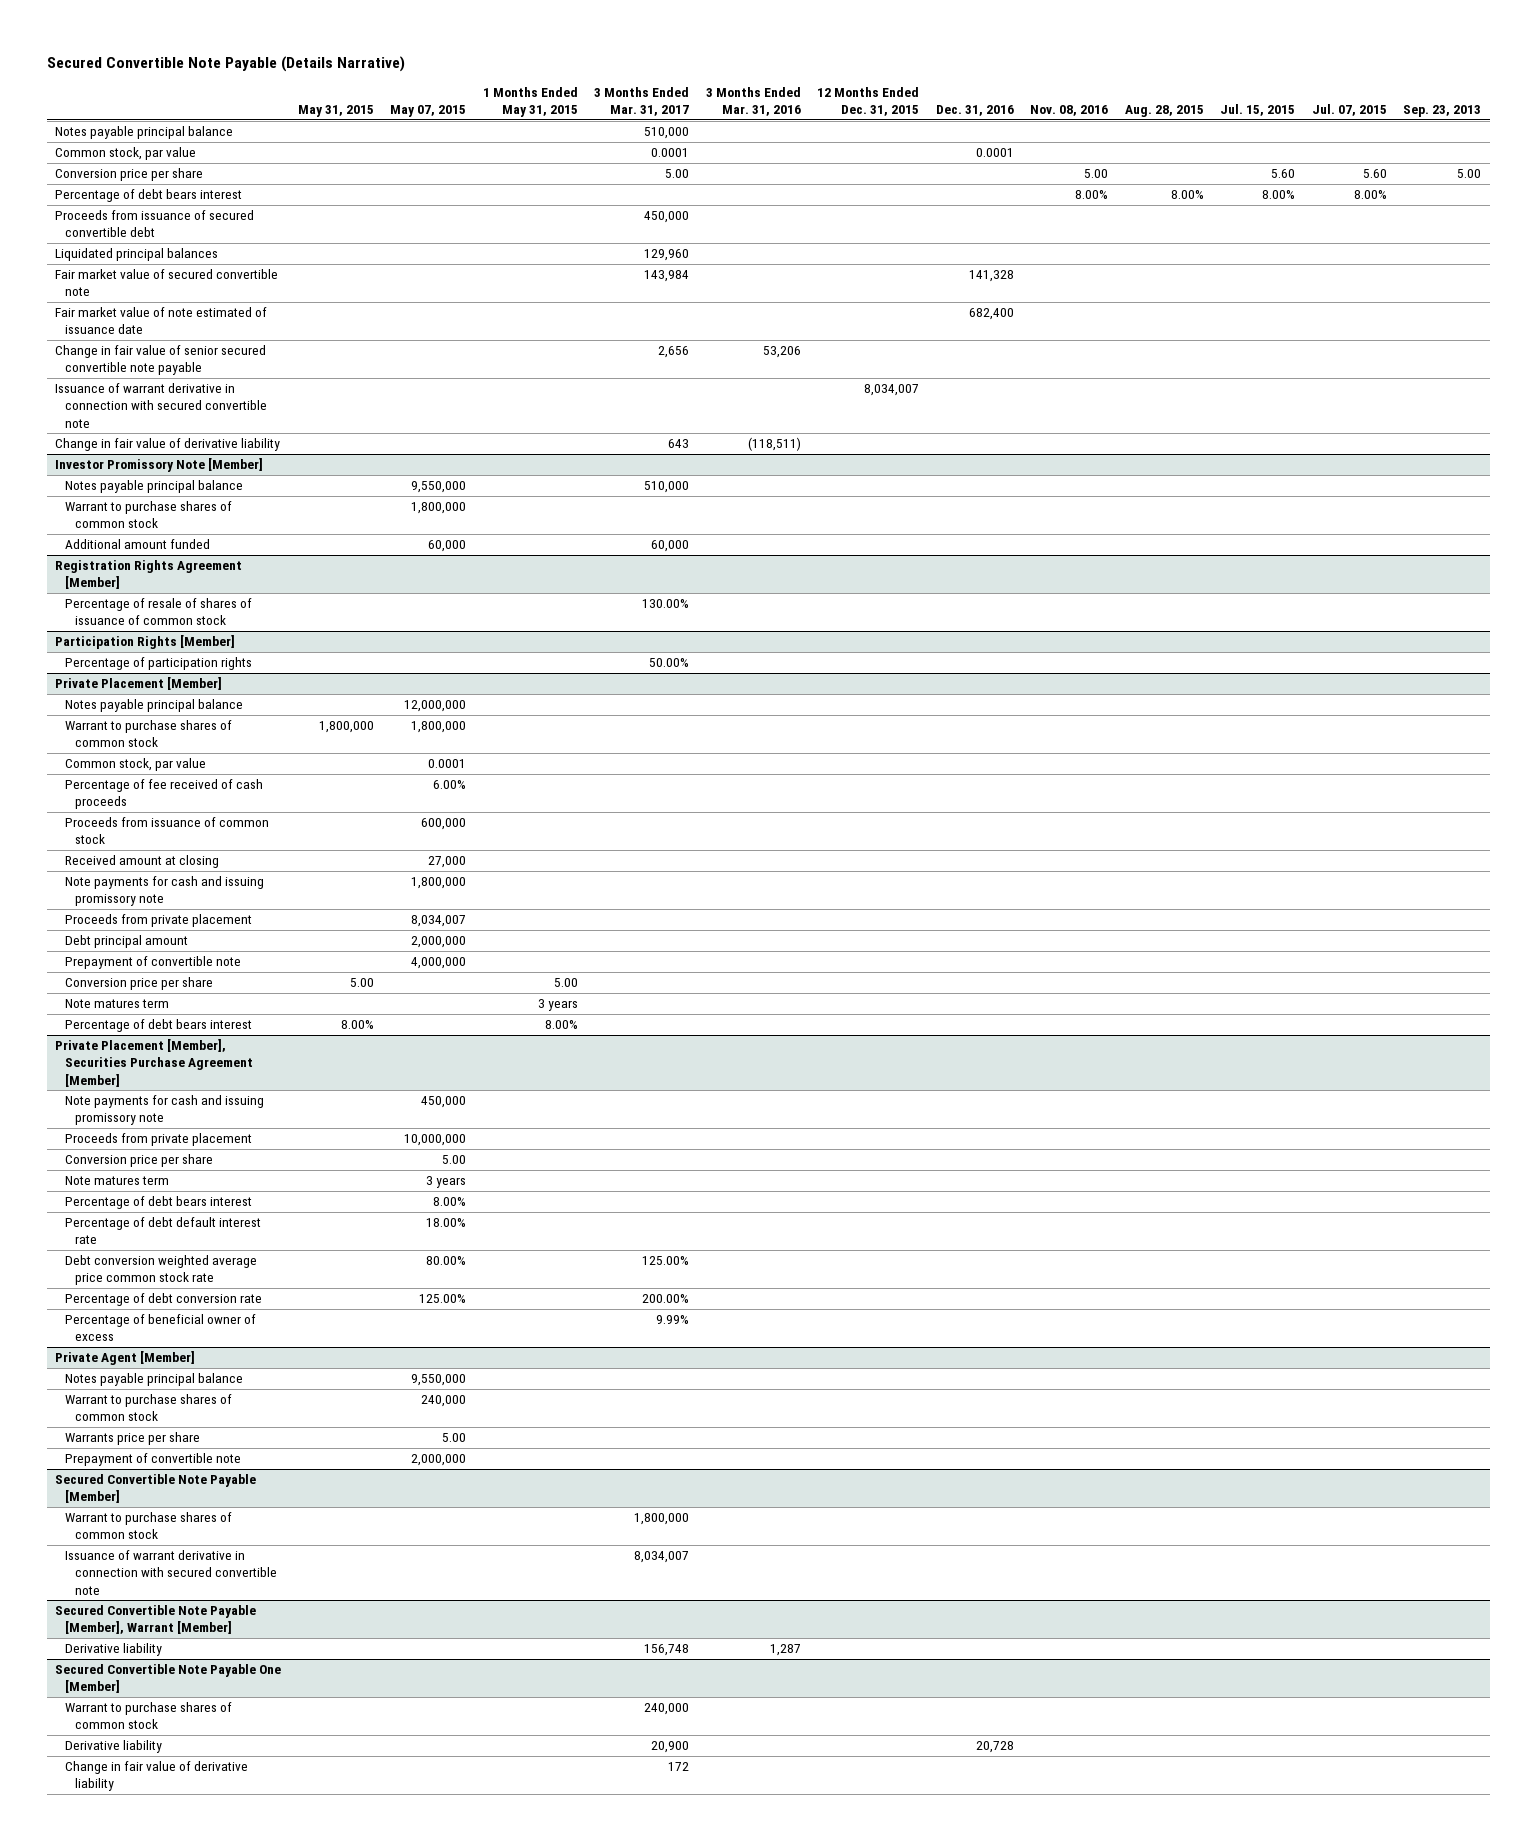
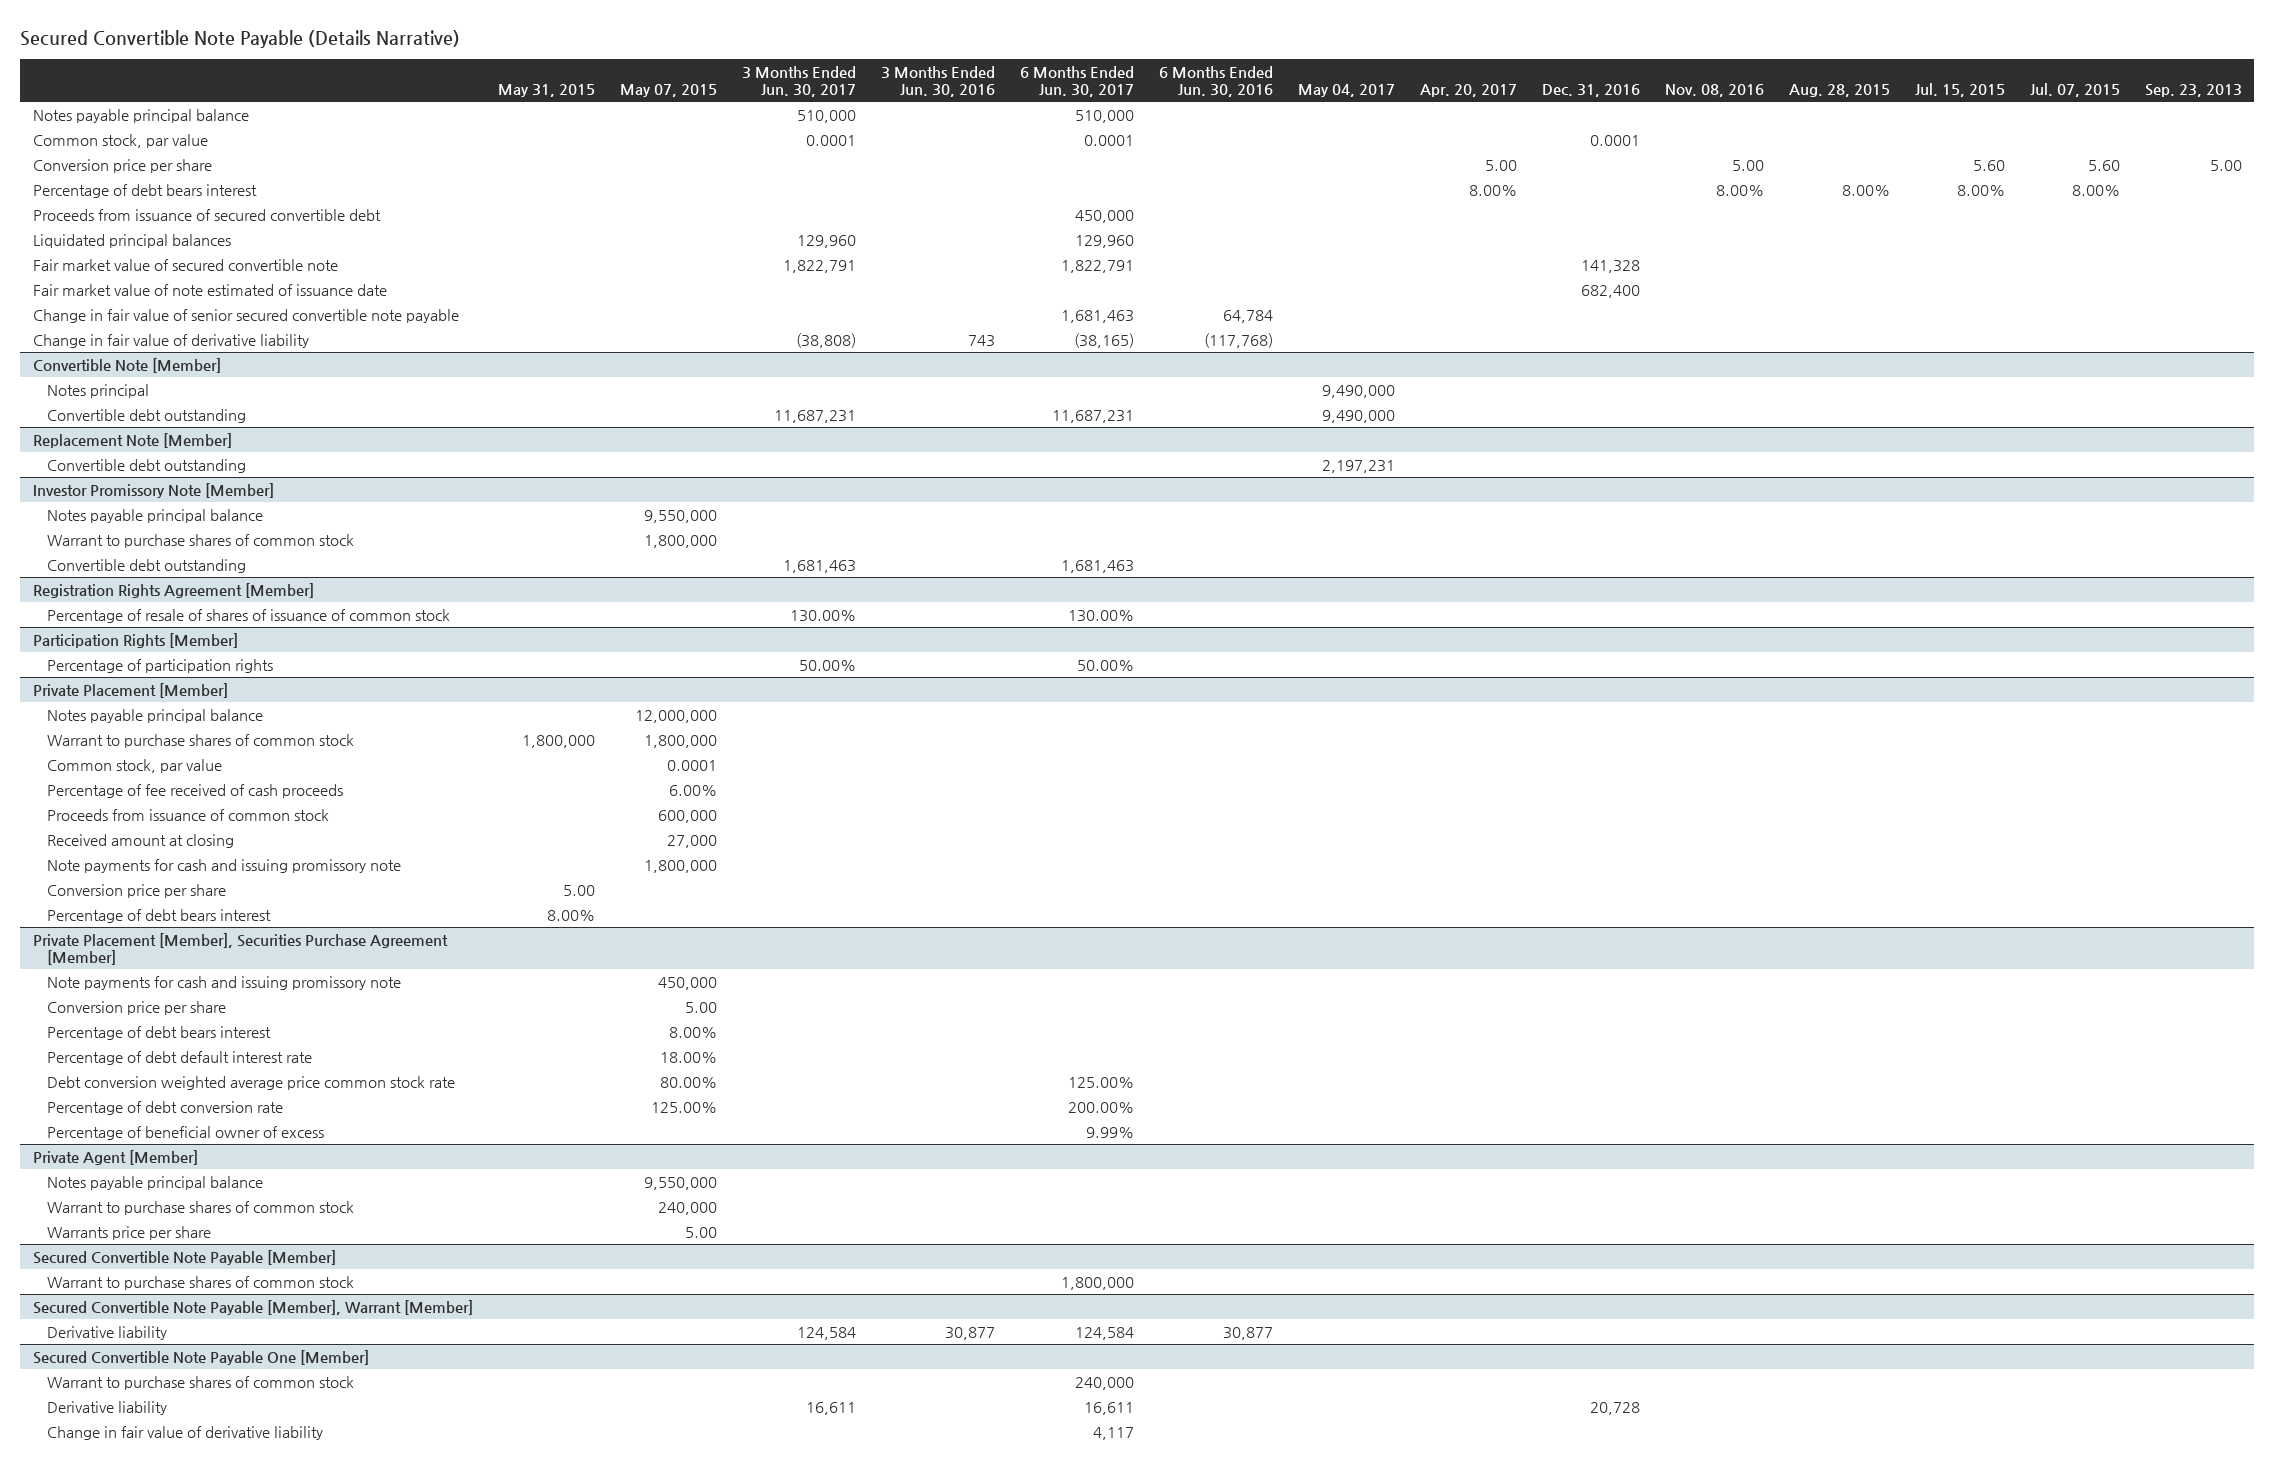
- | May 31, 2015 | May 07, 2015 | 1 Months Ended May 31, 2015 | 3 Months Ended Mar. 31, 2017 | 3 Months Ended Mar. 31, 2016 | 12 Months Ended Dec. 31, 2015 | Dec. 31, 2016 | Nov. 08, 2016 | Aug. 28, 2015 | Jul. 15, 2015 | Jul. 07, 2015 | Sep. 23, 2013
+ | May 31, 2015 | May 07, 2015 | 3 Months Ended Jun. 30, 2017 | 3 Months Ended Jun. 30, 2016 | 6 Months Ended Jun. 30, 2017 | 6 Months Ended Jun. 30, 2016 | May 04, 2017 | Apr. 20, 2017 | Dec. 31, 2016 | Nov. 08, 2016 | Aug. 28, 2015 | Jul. 15, 2015 | Jul. 07, 2015 | Sep. 23, 2013
- Issuance of warrant derivative in connection with secured convertible note | | | | | | 8,034,007 | | | | | |
+ Convertible Note [Member]
+ Notes principal | | | | | | | 9,490,000 | | | | | | |
+ Convertible debt outstanding | | | 11,687,231 | | 11,687,231 | | 9,490,000 | | | | | | |
+ Replacement Note [Member]
+ Convertible debt outstanding | | | | | | | 2,197,231 | | | | | | |
@ Investor Promissory Note [Member]
- Additional amount funded | | 60,000 | | 60,000 | | | | | | | |
+ Convertible debt outstanding | | | 1,681,463 | | 1,681,463 | | | | | | | | |
@ Private Placement [Member]
- Proceeds from private placement | | 8,034,007 | | | | | | | | | |
- Debt principal amount | | 2,000,000 | | | | | | | | | |
- Prepayment of convertible note | | 4,000,000 | | | | | | | | | |
- Note matures term | | | 3 years | | | | | | | | |
@ Private Placement [Member], Securities Purchase Agreement [Member]
- Proceeds from private placement | | 10,000,000 | | | | | | | | | |
- Note matures term | | 3 years | | | | | | | | | |
@ Private Agent [Member]
- Prepayment of convertible note | | 2,000,000 | | | | | | | | | |
@ Secured Convertible Note Payable [Member]
- Issuance of warrant derivative in connection with secured convertible note | | | | 8,034,007 | | | | | | | |

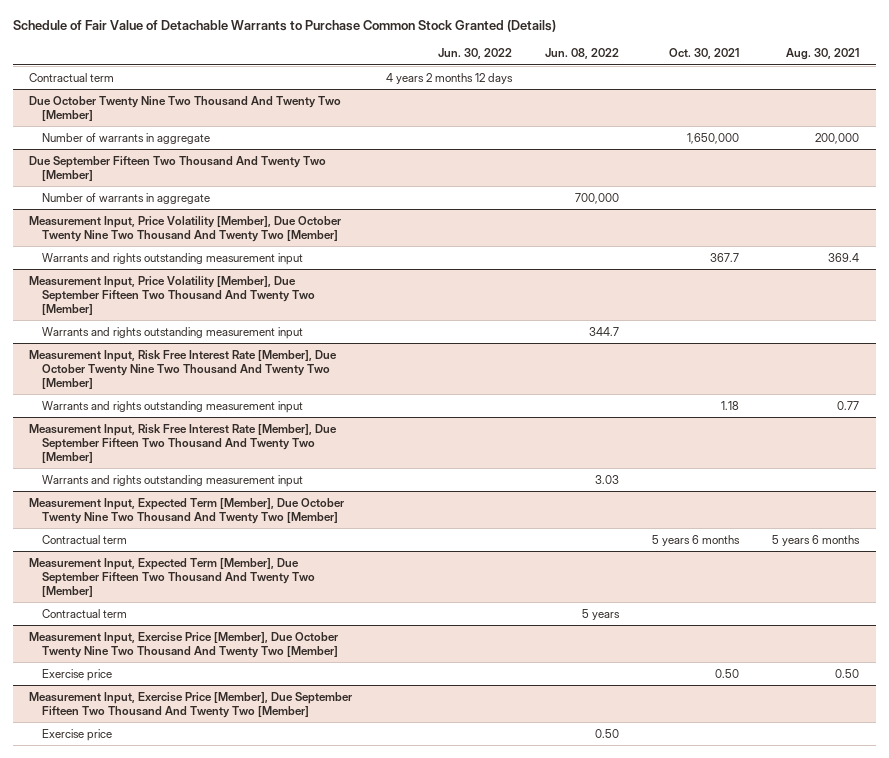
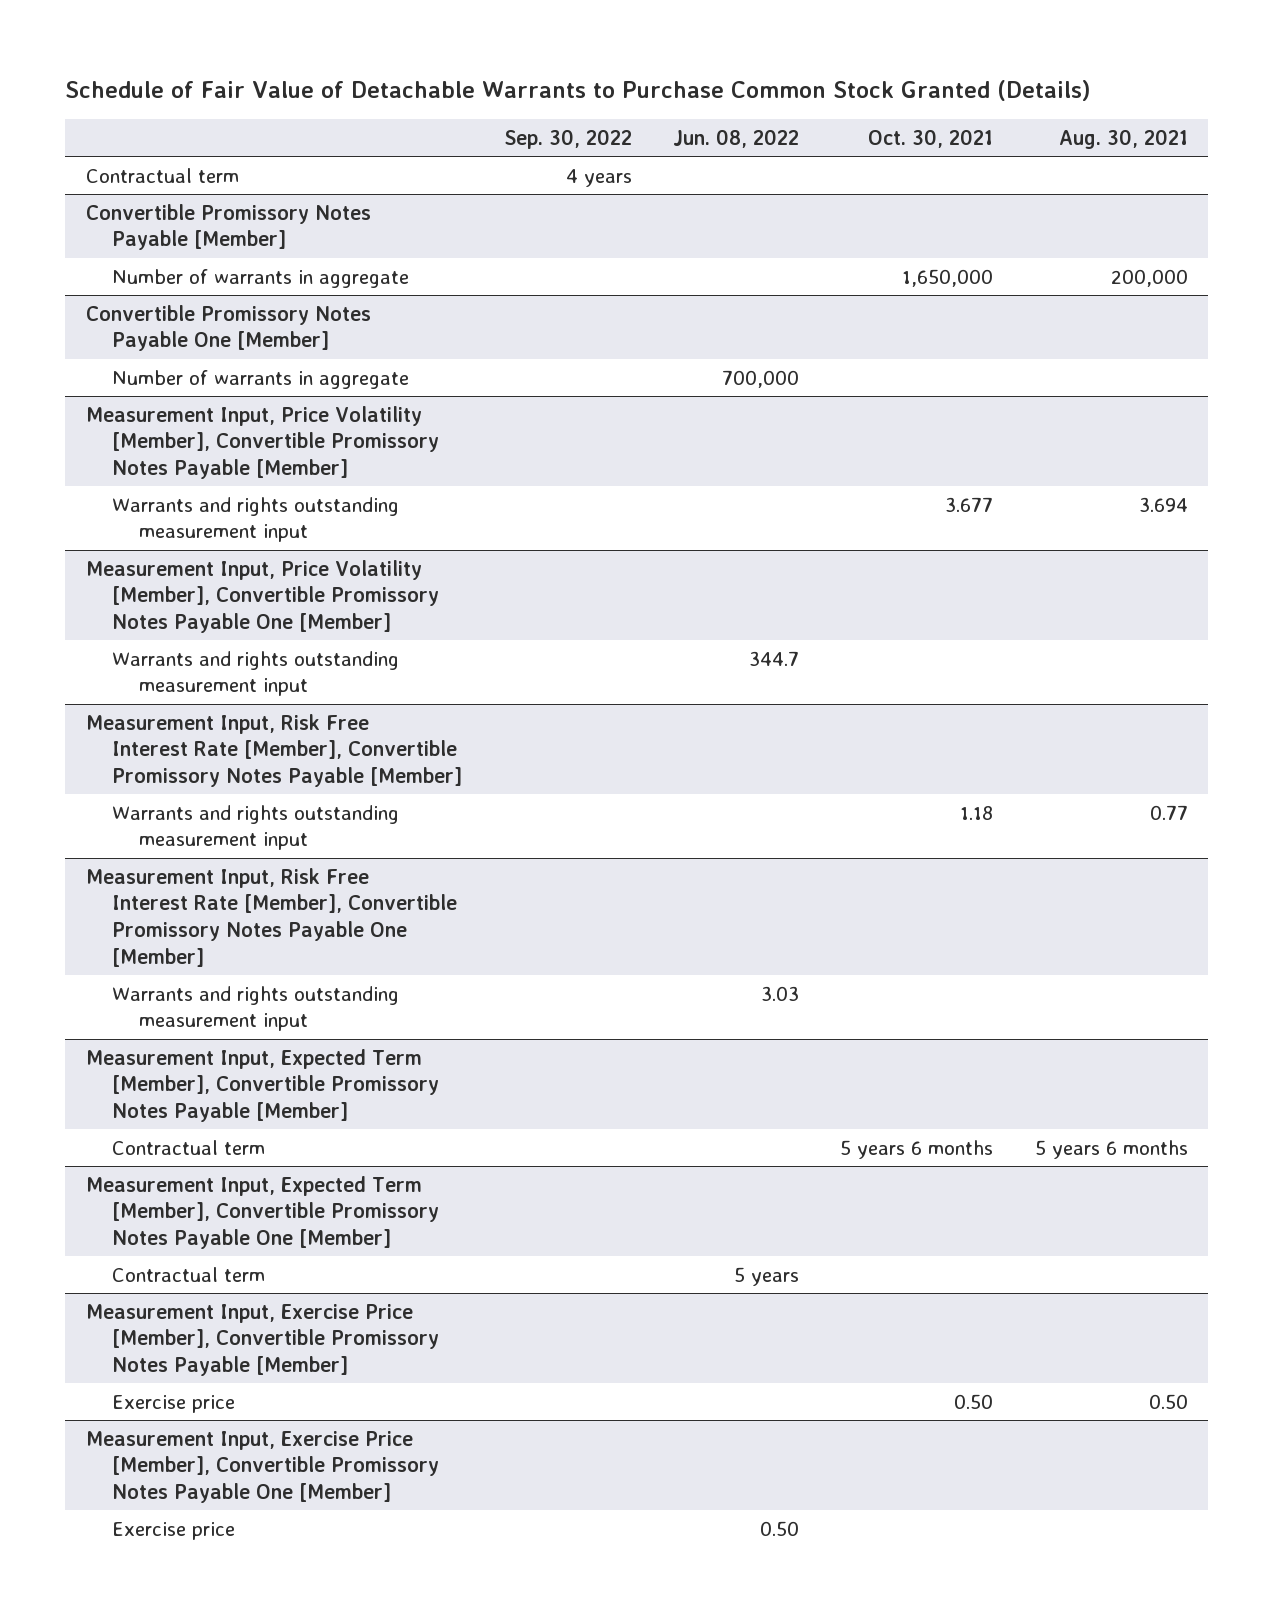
- | Jun. 30, 2022 | Jun. 08, 2022 | Oct. 30, 2021 | Aug. 30, 2021
+ | Sep. 30, 2022 | Jun. 08, 2022 | Oct. 30, 2021 | Aug. 30, 2021
- Due October Twenty Nine Two Thousand And Twenty Two [Member]
+ Convertible Promissory Notes Payable [Member]
- Due September Fifteen Two Thousand And Twenty Two [Member]
+ Convertible Promissory Notes Payable One [Member]
- Measurement Input, Price Volatility [Member], Due October Twenty Nine Two Thousand And Twenty Two [Member]
- Warrants and rights outstanding measurement input | | | 367.7 | 369.4
- Measurement Input, Price Volatility [Member], Due September Fifteen Two Thousand And Twenty Two [Member]
+ Measurement Input, Price Volatility [Member], Convertible Promissory Notes Payable [Member]
+ Warrants and rights outstanding measurement input | | | 3.677 | 3.694
+ Measurement Input, Price Volatility [Member], Convertible Promissory Notes Payable One [Member]
- Measurement Input, Risk Free Interest Rate [Member], Due October Twenty Nine Two Thousand And Twenty Two [Member]
+ Measurement Input, Risk Free Interest Rate [Member], Convertible Promissory Notes Payable [Member]
- Measurement Input, Risk Free Interest Rate [Member], Due September Fifteen Two Thousand And Twenty Two [Member]
+ Measurement Input, Risk Free Interest Rate [Member], Convertible Promissory Notes Payable One [Member]
- Measurement Input, Expected Term [Member], Due October Twenty Nine Two Thousand And Twenty Two [Member]
+ Measurement Input, Expected Term [Member], Convertible Promissory Notes Payable [Member]
- Measurement Input, Expected Term [Member], Due September Fifteen Two Thousand And Twenty Two [Member]
+ Measurement Input, Expected Term [Member], Convertible Promissory Notes Payable One [Member]
- Measurement Input, Exercise Price [Member], Due October Twenty Nine Two Thousand And Twenty Two [Member]
+ Measurement Input, Exercise Price [Member], Convertible Promissory Notes Payable [Member]
- Measurement Input, Exercise Price [Member], Due September Fifteen Two Thousand And Twenty Two [Member]
+ Measurement Input, Exercise Price [Member], Convertible Promissory Notes Payable One [Member]

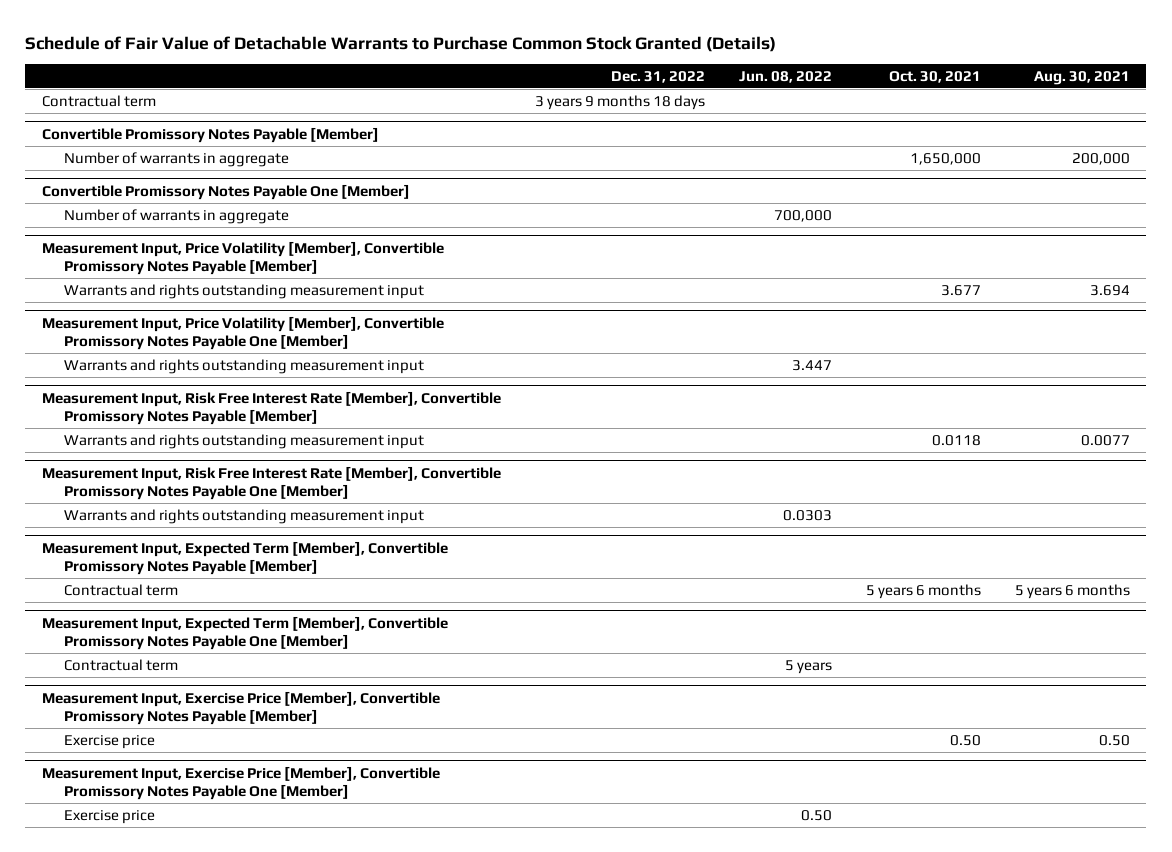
- | Sep. 30, 2022 | Jun. 08, 2022 | Oct. 30, 2021 | Aug. 30, 2021
+ | Dec. 31, 2022 | Jun. 08, 2022 | Oct. 30, 2021 | Aug. 30, 2021
@ Measurement Input, Price Volatility [Member], Convertible Promissory Notes Payable One [Member]
- Warrants and rights outstanding measurement input | | 344.7 | |
+ Warrants and rights outstanding measurement input | | 3.447 | |
@ Measurement Input, Risk Free Interest Rate [Member], Convertible Promissory Notes Payable [Member]
- Warrants and rights outstanding measurement input | | | 1.18 | 0.77
+ Warrants and rights outstanding measurement input | | | 0.0118 | 0.0077
@ Measurement Input, Risk Free Interest Rate [Member], Convertible Promissory Notes Payable One [Member]
- Warrants and rights outstanding measurement input | | 3.03 | |
+ Warrants and rights outstanding measurement input | | 0.0303 | |

